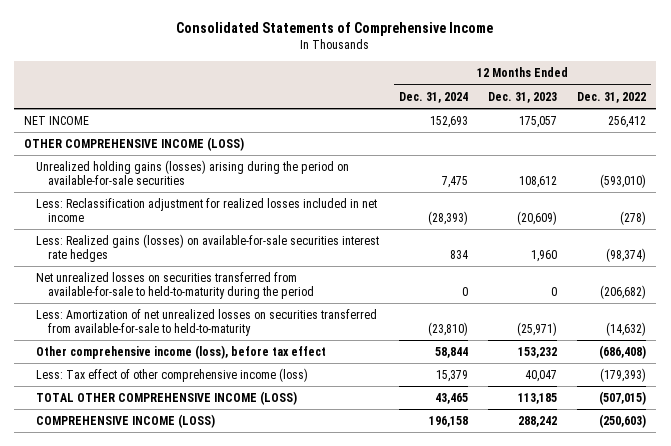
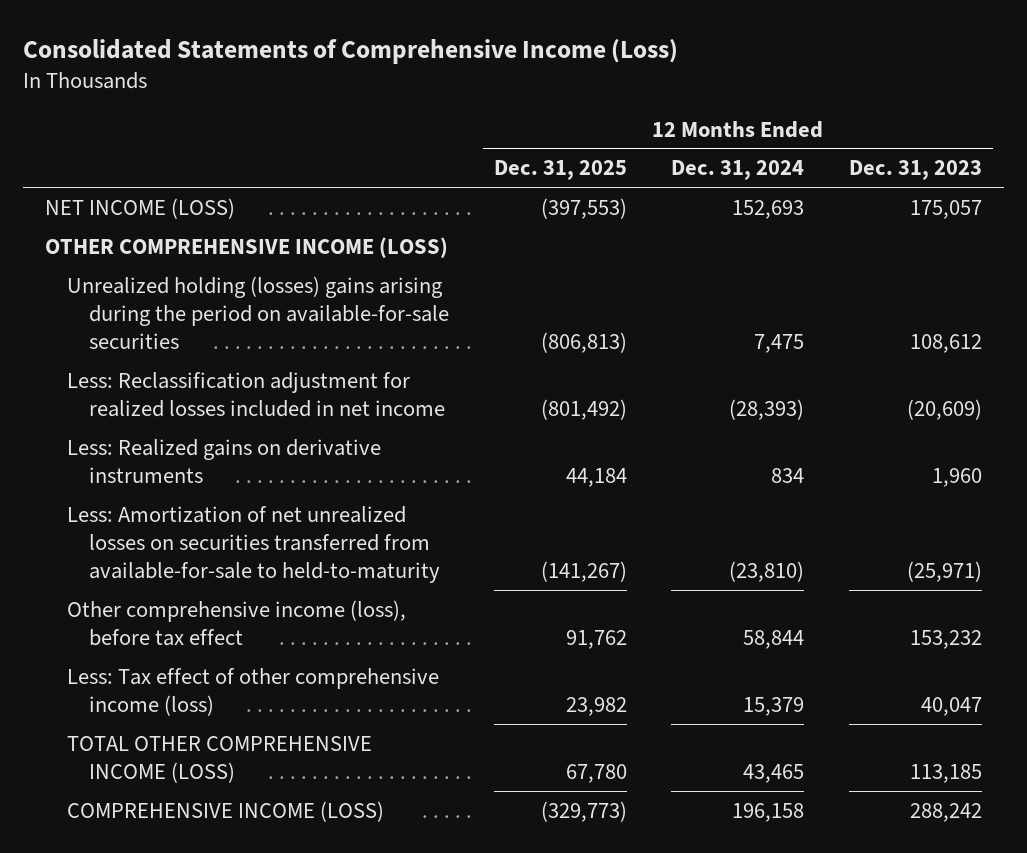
- Consolidated Statements of Comprehensive Income
+ Consolidated Statements of Comprehensive Income (Loss)
- | 12 Months Ended Dec. 31, 2024 | 12 Months Ended Dec. 31, 2023 | 12 Months Ended Dec. 31, 2022
+ | 12 Months Ended Dec. 31, 2025 | 12 Months Ended Dec. 31, 2024 | 12 Months Ended Dec. 31, 2023
- NET INCOME | 152,693 | 175,057 | 256,412
+ NET INCOME (LOSS) | (397,553) | 152,693 | 175,057
- Unrealized holding gains (losses) arising during the period on available-for-sale securities | 7,475 | 108,612 | (593,010)
+ Unrealized holding (losses) gains arising during the period on available-for-sale securities | (806,813) | 7,475 | 108,612
- Less: Realized gains (losses) on available-for-sale securities interest rate hedges | 834 | 1,960 | (98,374)
- Net unrealized losses on securities transferred from available-for-sale to held-to-maturity during the period | 0 | 0 | (206,682)
+ Less: Realized gains on derivative instruments | 44,184 | 834 | 1,960

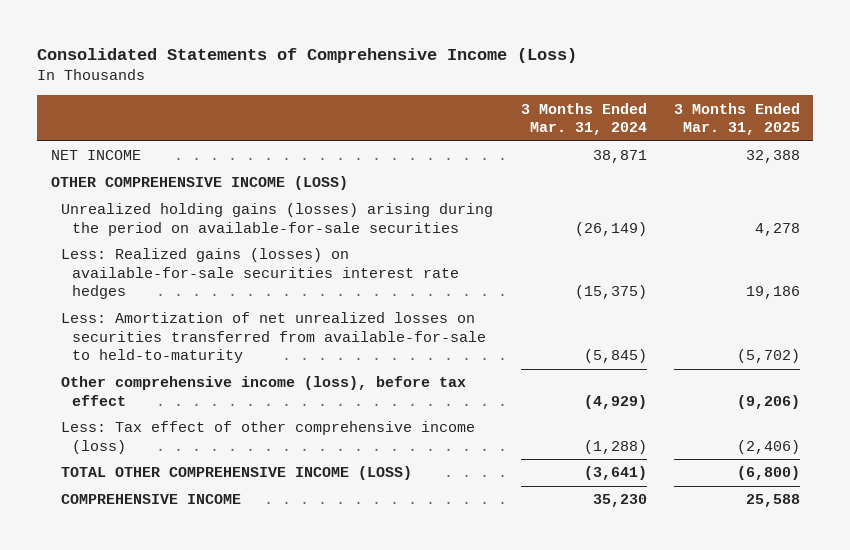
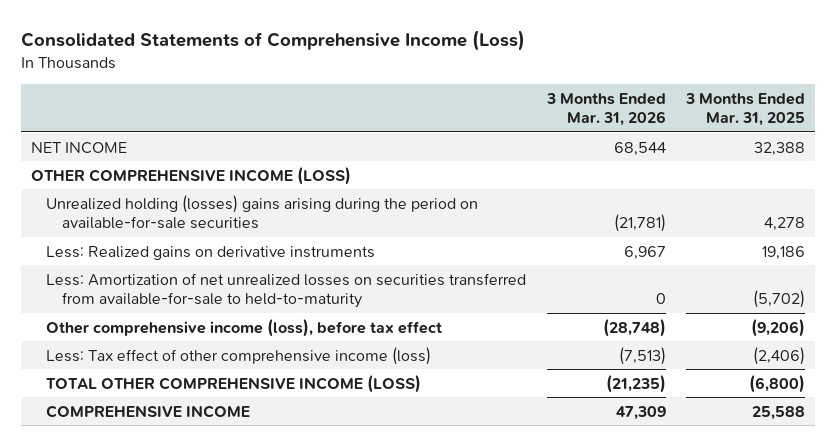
- | 3 Months Ended Mar. 31, 2024 | 3 Months Ended Mar. 31, 2025
+ | 3 Months Ended Mar. 31, 2026 | 3 Months Ended Mar. 31, 2025
- Unrealized holding gains (losses) arising during the period on available-for-sale securities | (26,149) | 4,278
- Less: Realized gains (losses) on available-for-sale securities interest rate hedges | (15,375) | 19,186
+ Unrealized holding (losses) gains arising during the period on available-for-sale securities | (21,781) | 4,278
+ Less: Realized gains on derivative instruments | 6,967 | 19,186

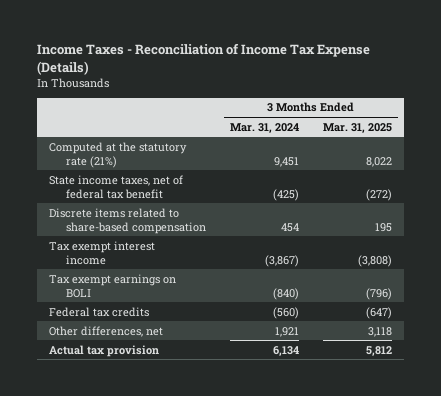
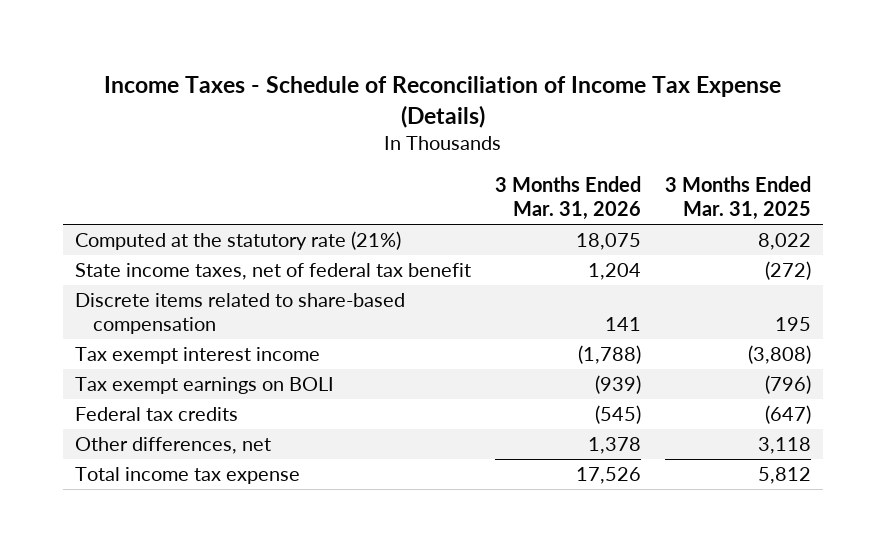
- Income Taxes - Reconciliation of Income Tax Expense (Details)
+ Income Taxes - Schedule of Reconciliation of Income Tax Expense (Details)
- | 3 Months Ended Mar. 31, 2024 | 3 Months Ended Mar. 31, 2025
+ | 3 Months Ended Mar. 31, 2026 | 3 Months Ended Mar. 31, 2025
- Actual tax provision | 6,134 | 5,812
+ Total income tax expense | 17,526 | 5,812

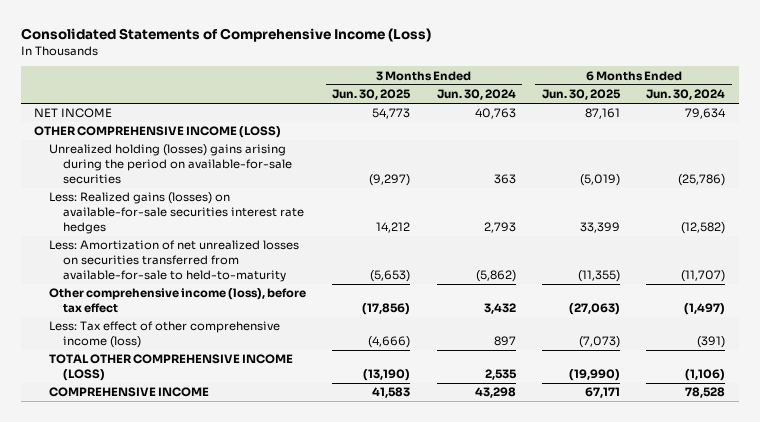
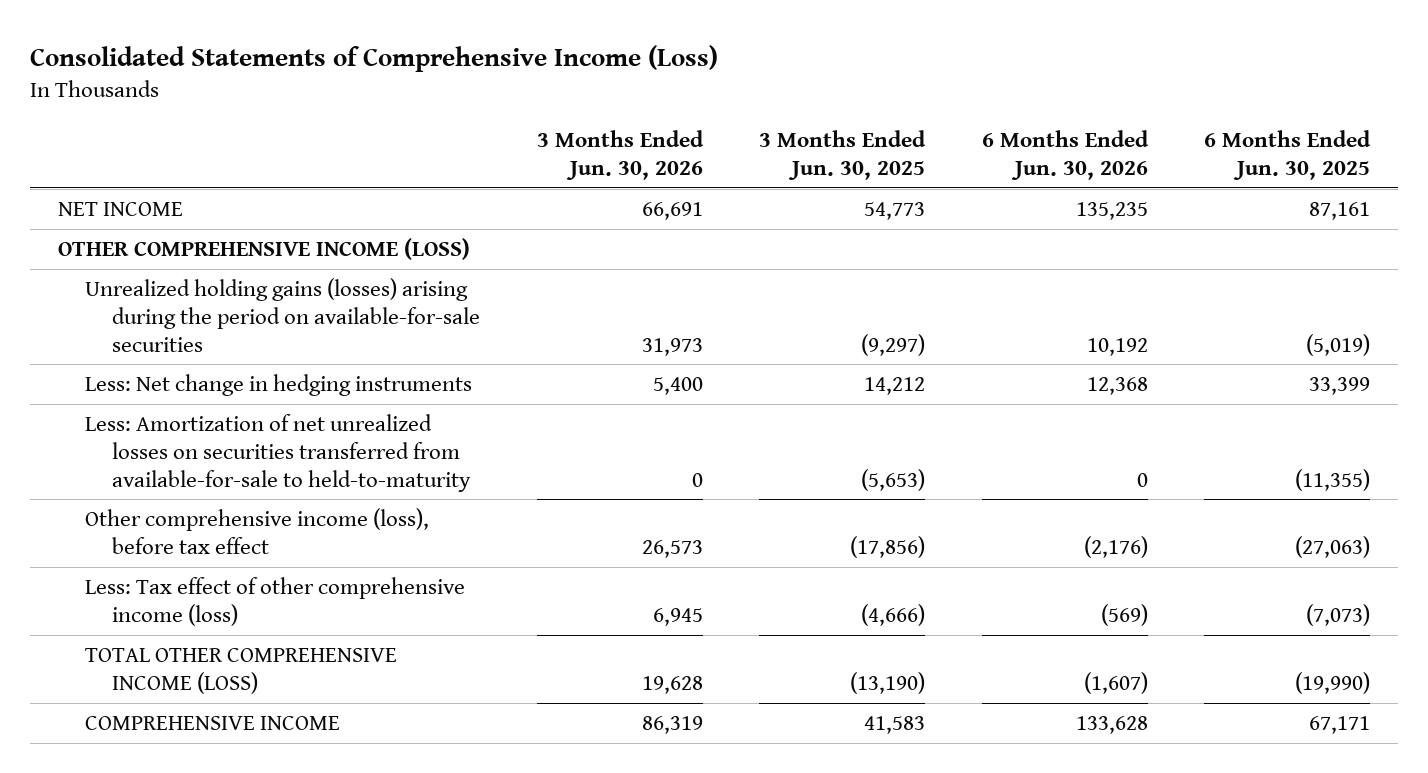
- | 3 Months Ended Jun. 30, 2025 | 3 Months Ended Jun. 30, 2024 | 6 Months Ended Jun. 30, 2025 | 6 Months Ended Jun. 30, 2024
+ | 3 Months Ended Jun. 30, 2026 | 3 Months Ended Jun. 30, 2025 | 6 Months Ended Jun. 30, 2026 | 6 Months Ended Jun. 30, 2025
- Unrealized holding (losses) gains arising during the period on available-for-sale securities | (9,297) | 363 | (5,019) | (25,786)
- Less: Realized gains (losses) on available-for-sale securities interest rate hedges | 14,212 | 2,793 | 33,399 | (12,582)
+ Unrealized holding gains (losses) arising during the period on available-for-sale securities | 31,973 | (9,297) | 10,192 | (5,019)
+ Less: Net change in hedging instruments | 5,400 | 14,212 | 12,368 | 33,399

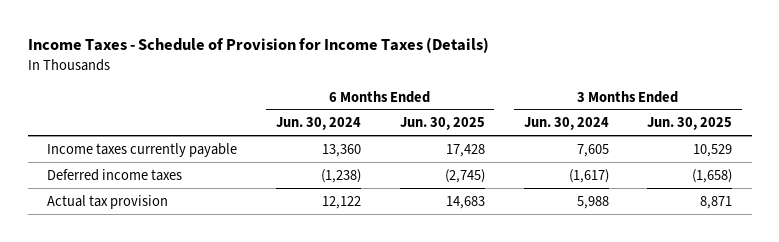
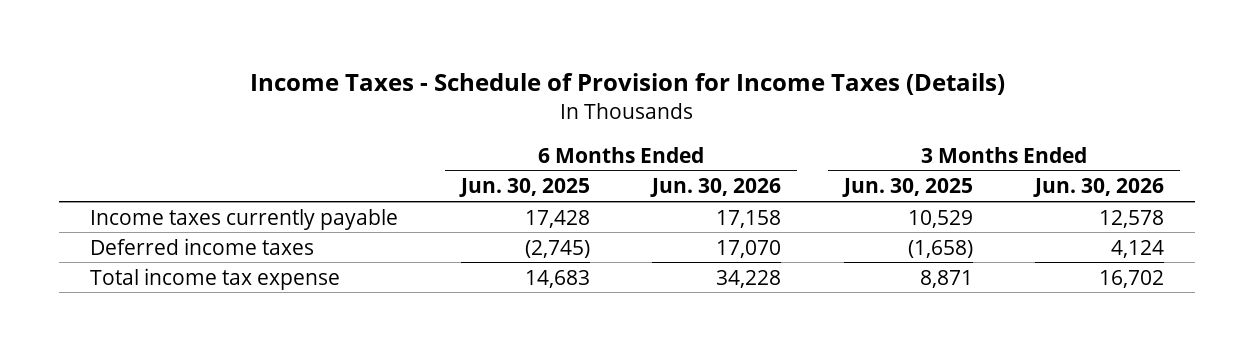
- | 6 Months Ended Jun. 30, 2024 | 6 Months Ended Jun. 30, 2025 | 3 Months Ended Jun. 30, 2024 | 3 Months Ended Jun. 30, 2025
+ | 6 Months Ended Jun. 30, 2025 | 6 Months Ended Jun. 30, 2026 | 3 Months Ended Jun. 30, 2025 | 3 Months Ended Jun. 30, 2026
- Actual tax provision | 12,122 | 14,683 | 5,988 | 8,871
+ Total income tax expense | 14,683 | 34,228 | 8,871 | 16,702

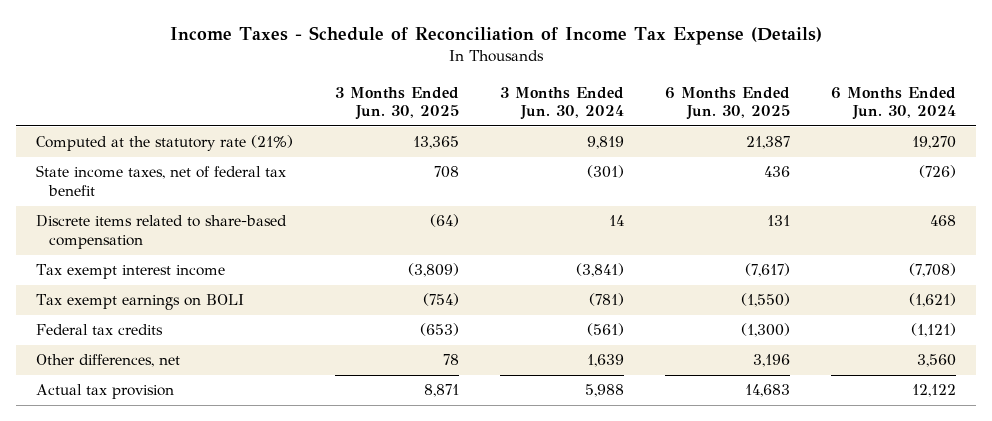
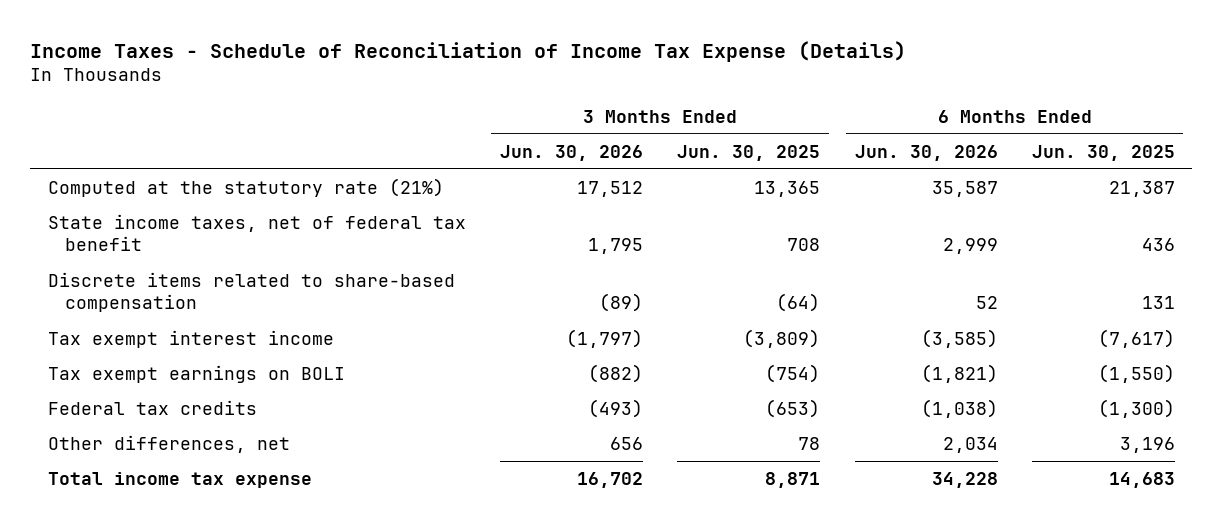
- | 3 Months Ended Jun. 30, 2025 | 3 Months Ended Jun. 30, 2024 | 6 Months Ended Jun. 30, 2025 | 6 Months Ended Jun. 30, 2024
+ | 3 Months Ended Jun. 30, 2026 | 3 Months Ended Jun. 30, 2025 | 6 Months Ended Jun. 30, 2026 | 6 Months Ended Jun. 30, 2025
- Actual tax provision | 8,871 | 5,988 | 14,683 | 12,122
+ Total income tax expense | 16,702 | 8,871 | 34,228 | 14,683

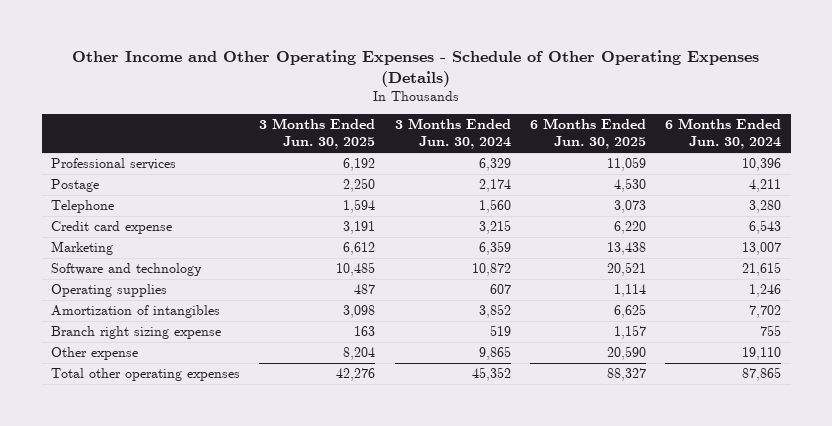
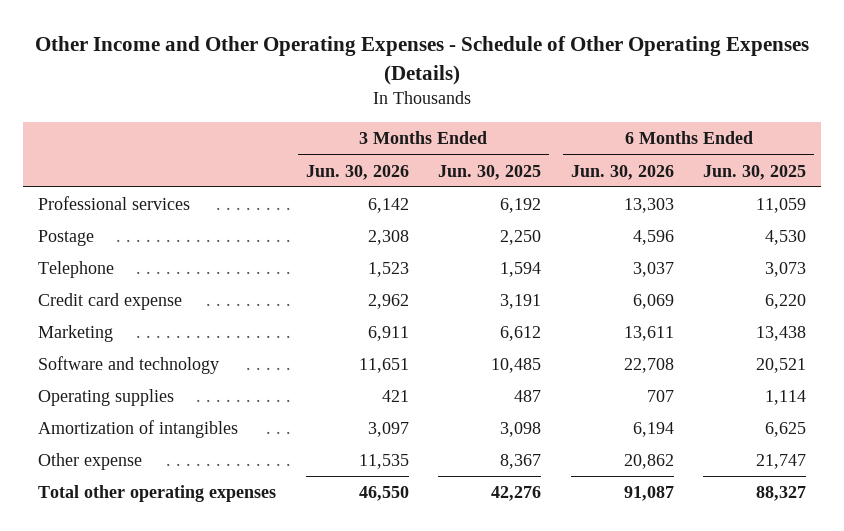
- | 3 Months Ended Jun. 30, 2025 | 3 Months Ended Jun. 30, 2024 | 6 Months Ended Jun. 30, 2025 | 6 Months Ended Jun. 30, 2024
+ | 3 Months Ended Jun. 30, 2026 | 3 Months Ended Jun. 30, 2025 | 6 Months Ended Jun. 30, 2026 | 6 Months Ended Jun. 30, 2025
- Branch right sizing expense | 163 | 519 | 1,157 | 755
- Other expense | 8,204 | 9,865 | 20,590 | 19,110
+ Other expense | 11,535 | 8,367 | 20,862 | 21,747

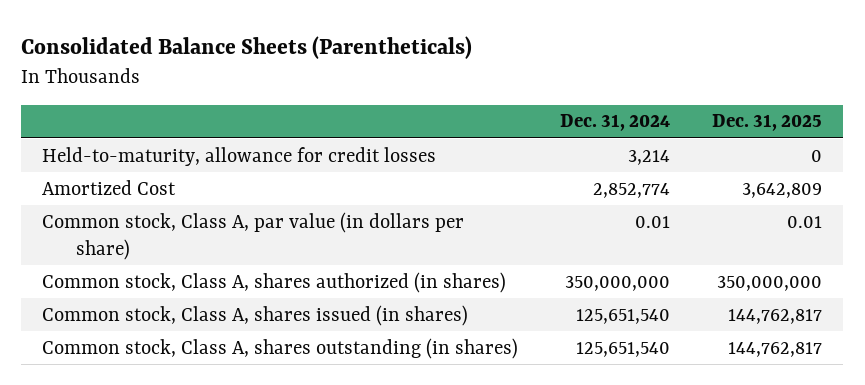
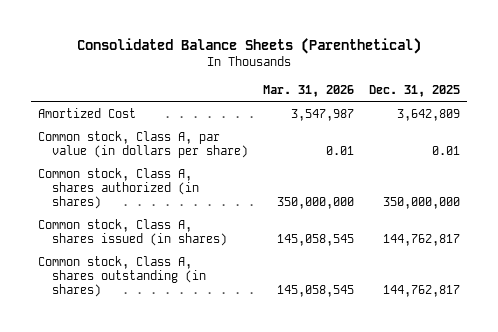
- Consolidated Balance Sheets (Parentheticals)
+ Consolidated Balance Sheets (Parenthetical)
- | Dec. 31, 2024 | Dec. 31, 2025
+ | Mar. 31, 2026 | Dec. 31, 2025
- Held-to-maturity, allowance for credit losses | 3,214 | 0

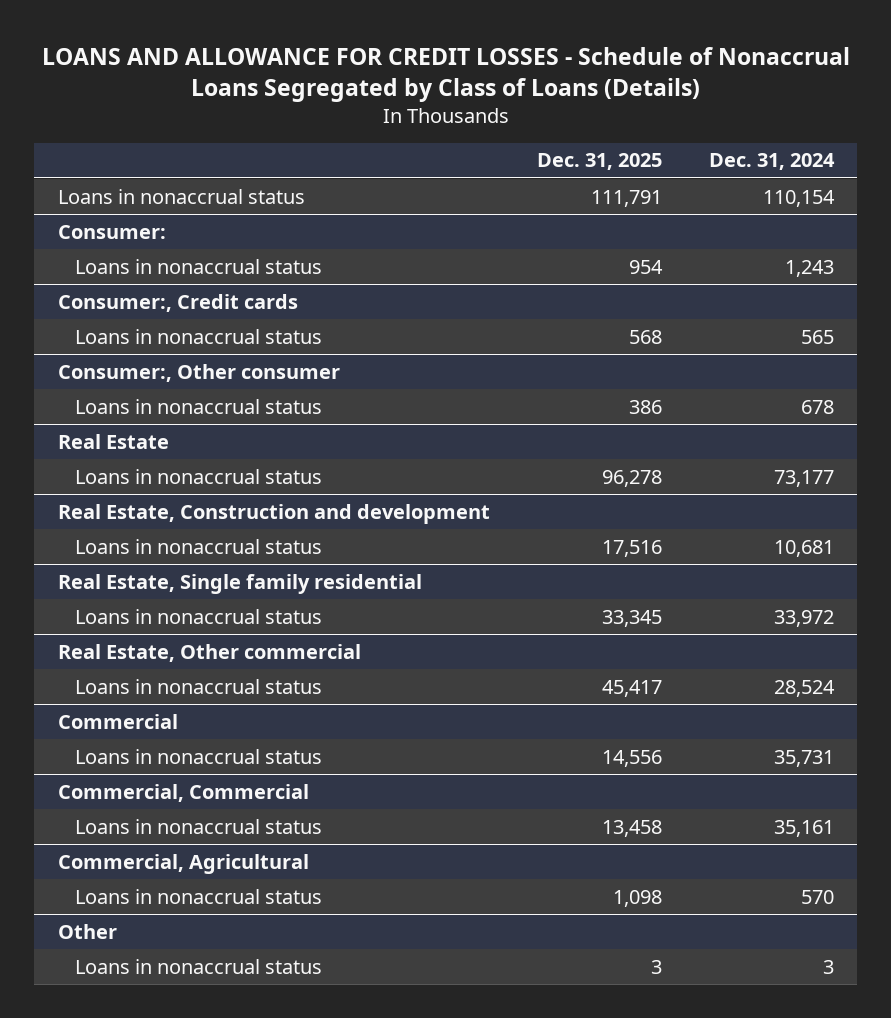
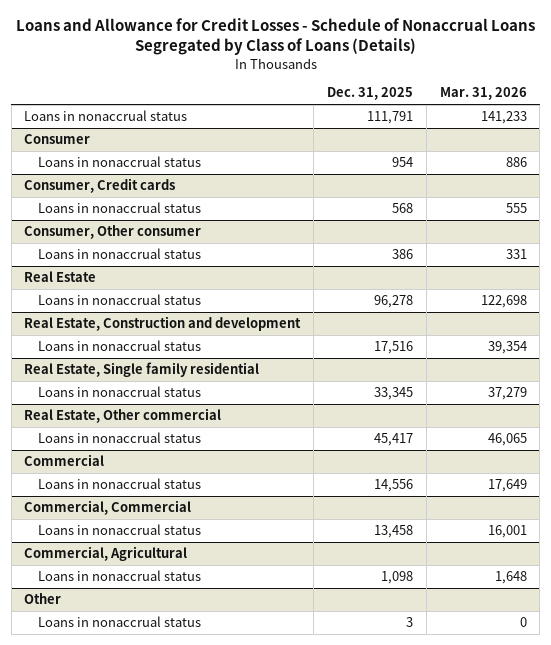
- LOANS AND ALLOWANCE FOR CREDIT LOSSES - Schedule of Nonaccrual Loans Segregated by Class of Loans (Details)
+ Loans and Allowance for Credit Losses - Schedule of Nonaccrual Loans Segregated by Class of Loans (Details)
- | Dec. 31, 2025 | Dec. 31, 2024
+ | Dec. 31, 2025 | Mar. 31, 2026
- Consumer:
+ Consumer
- Consumer:, Credit cards
+ Consumer, Credit cards
- Consumer:, Other consumer
+ Consumer, Other consumer

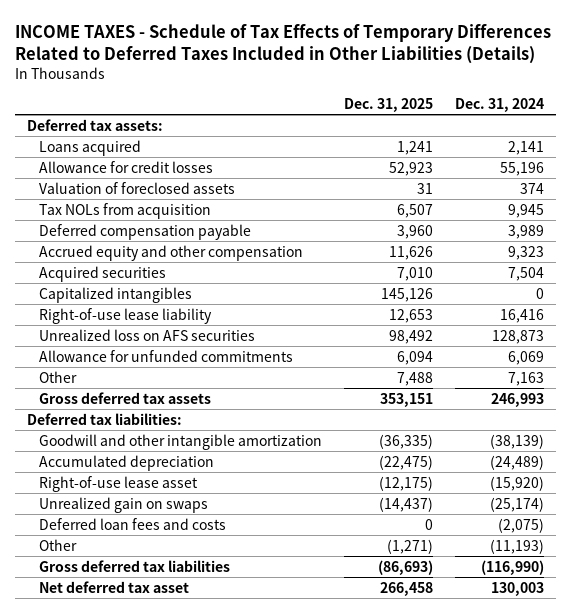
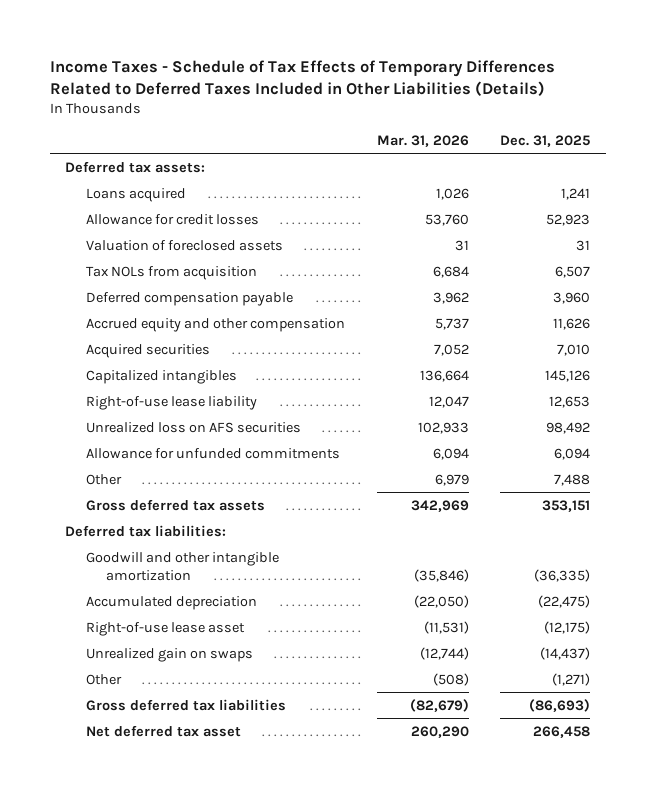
- INCOME TAXES - Schedule of Tax Effects of Temporary Differences Related to Deferred Taxes Included in Other Liabilities (Details)
+ Income Taxes - Schedule of Tax Effects of Temporary Differences Related to Deferred Taxes Included in Other Liabilities (Details)
- | Dec. 31, 2025 | Dec. 31, 2024
+ | Mar. 31, 2026 | Dec. 31, 2025
- Deferred loan fees and costs | 0 | (2,075)

